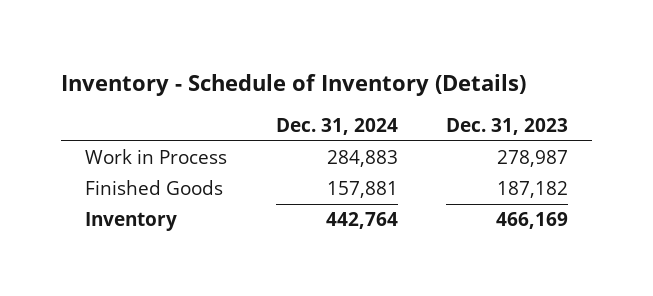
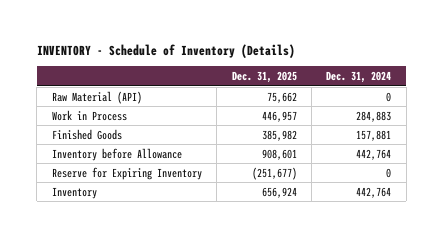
- Inventory - Schedule of Inventory (Details)
+ INVENTORY - Schedule of Inventory (Details)
- | Dec. 31, 2024 | Dec. 31, 2023
+ | Dec. 31, 2025 | Dec. 31, 2024
+ Raw Material (API) | 75,662 | 0
+ Inventory before Allowance | 908,601 | 442,764
+ Reserve for Expiring Inventory | (251,677) | 0

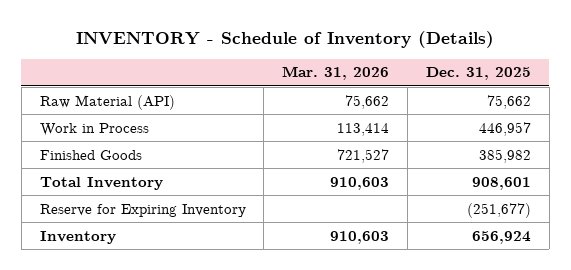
- | Dec. 31, 2025 | Dec. 31, 2024
+ | Mar. 31, 2026 | Dec. 31, 2025
- Inventory before Allowance | 908,601 | 442,764
+ Total Inventory | 910,603 | 908,601

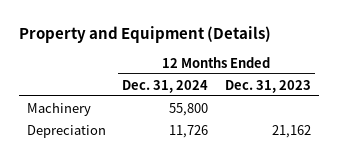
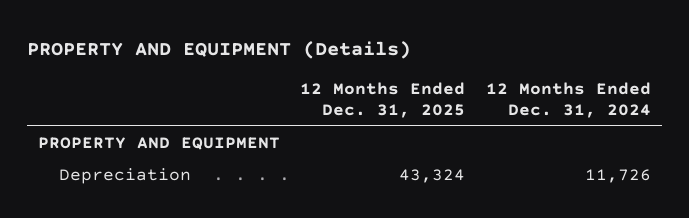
- Property and Equipment (Details)
+ PROPERTY AND EQUIPMENT (Details)
- | 12 Months Ended Dec. 31, 2024 | 12 Months Ended Dec. 31, 2023
+ | 12 Months Ended Dec. 31, 2025 | 12 Months Ended Dec. 31, 2024
- Machinery | 55,800 |
+ PROPERTY AND EQUIPMENT

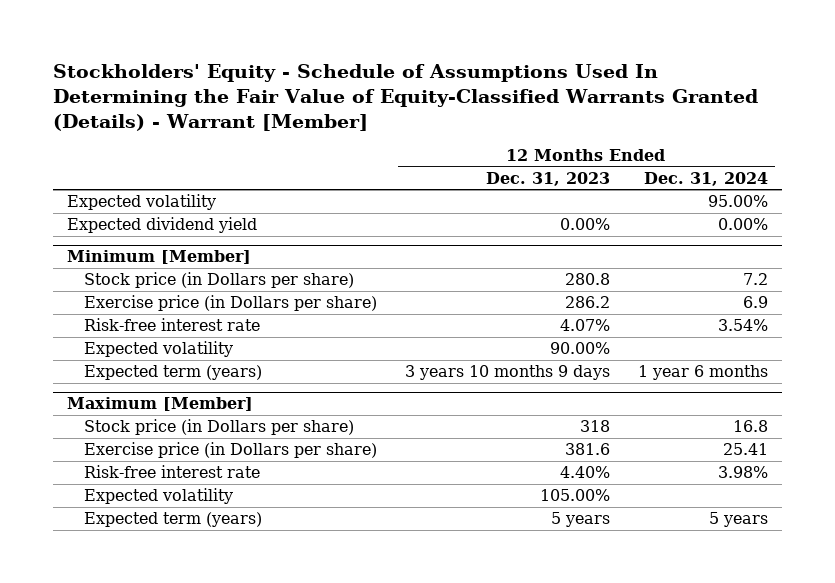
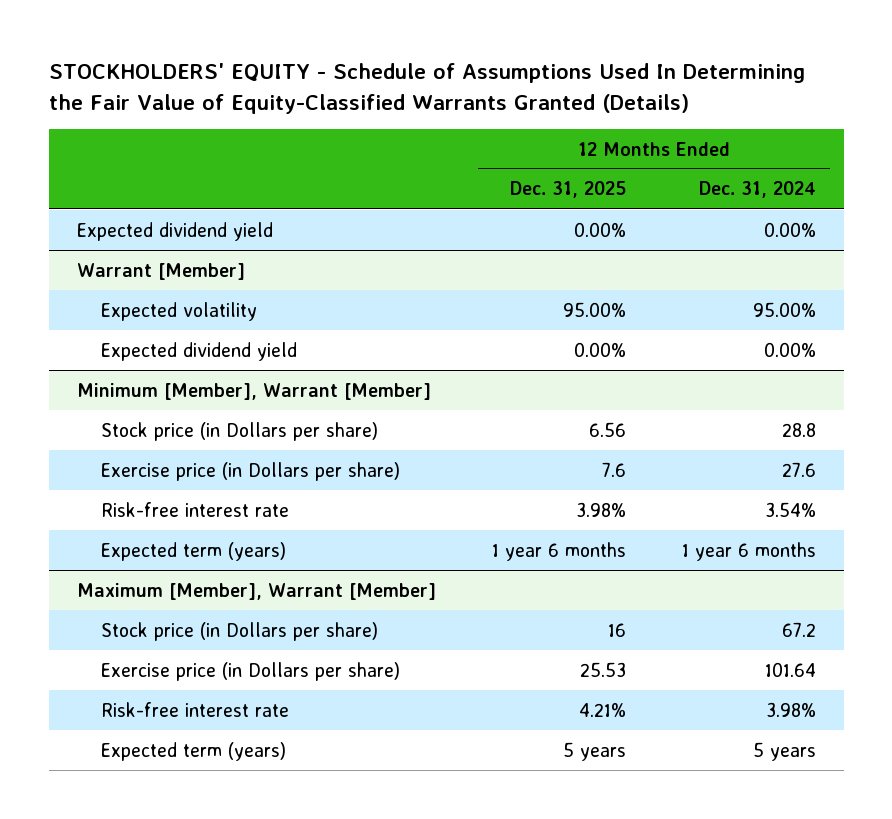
- Stockholders' Equity - Schedule of Assumptions Used In Determining the Fair Value of Equity-Classified Warrants Granted (Details) - Warrant [Member]
+ STOCKHOLDERS' EQUITY - Schedule of Assumptions Used In Determining the Fair Value of Equity-Classified Warrants Granted (Details)
- | 12 Months Ended Dec. 31, 2023 | 12 Months Ended Dec. 31, 2024
+ | 12 Months Ended Dec. 31, 2025 | 12 Months Ended Dec. 31, 2024
+ Expected dividend yield | 0.00% | 0.00%
+ Warrant [Member]
- Minimum [Member]
- Stock price (in Dollars per share) | 280.8 | 7.2
- Exercise price (in Dollars per share) | 286.2 | 6.9
+ Minimum [Member], Warrant [Member]
+ Stock price (in Dollars per share) | 6.56 | 28.8
+ Exercise price (in Dollars per share) | 7.6 | 27.6
- Expected volatility | 90.00% |
- Maximum [Member]
- Stock price (in Dollars per share) | 318 | 16.8
- Exercise price (in Dollars per share) | 381.6 | 25.41
+ Maximum [Member], Warrant [Member]
+ Stock price (in Dollars per share) | 16 | 67.2
+ Exercise price (in Dollars per share) | 25.53 | 101.64
- Expected volatility | 105.00% |

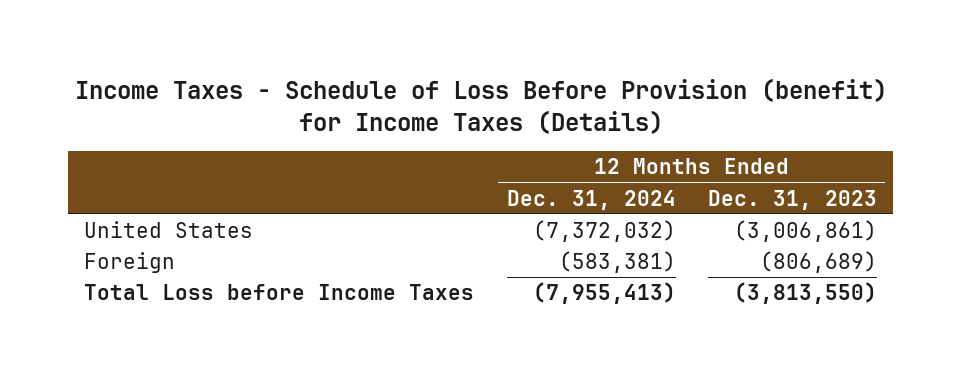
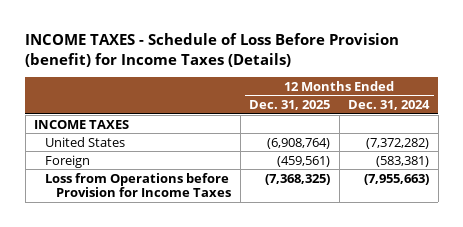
- Income Taxes - Schedule of Loss Before Provision (benefit) for Income Taxes (Details)
+ INCOME TAXES - Schedule of Loss Before Provision (benefit) for Income Taxes (Details)
- | 12 Months Ended Dec. 31, 2024 | 12 Months Ended Dec. 31, 2023
+ | 12 Months Ended Dec. 31, 2025 | 12 Months Ended Dec. 31, 2024
- United States | (7,372,032) | (3,006,861)
+ INCOME TAXES
+ United States | (6,908,764) | (7,372,282)
- Total Loss before Income Taxes | (7,955,413) | (3,813,550)
+ Loss from Operations before Provision for Income Taxes | (7,368,325) | (7,955,663)

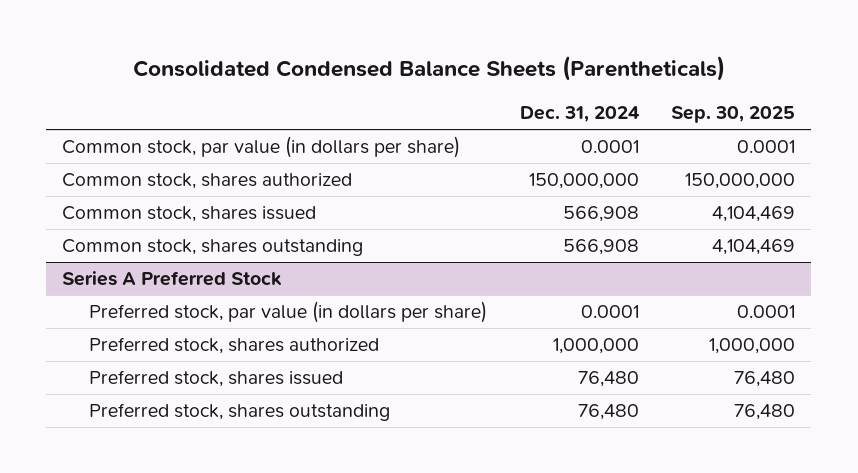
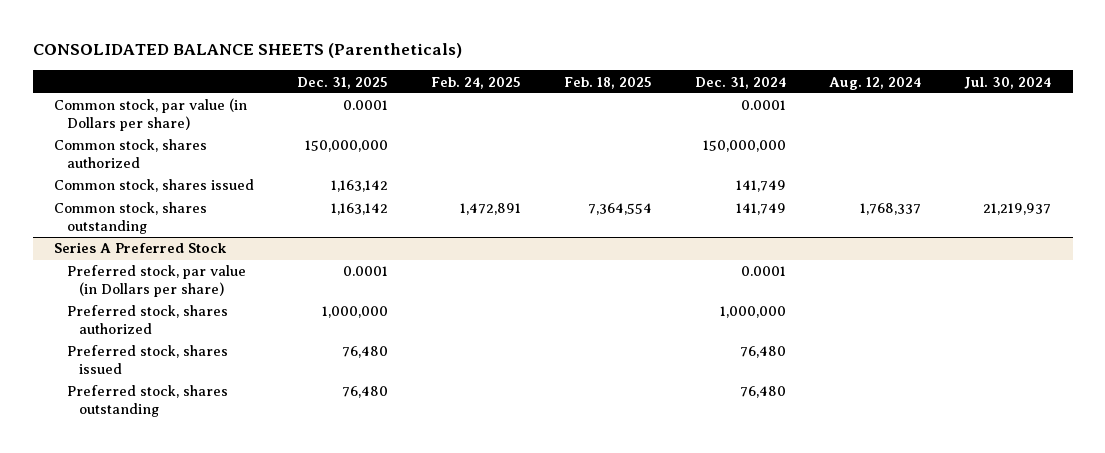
- Consolidated Condensed Balance Sheets (Parentheticals)
+ CONSOLIDATED BALANCE SHEETS (Parentheticals)
- | Dec. 31, 2024 | Sep. 30, 2025
+ | Dec. 31, 2025 | Feb. 24, 2025 | Feb. 18, 2025 | Dec. 31, 2024 | Aug. 12, 2024 | Jul. 30, 2024
- Common stock, par value (in dollars per share) | 0.0001 | 0.0001
+ Common stock, par value (in Dollars per share) | 0.0001 | | | 0.0001 | |
- Common stock, shares issued | 566,908 | 4,104,469
- Common stock, shares outstanding | 566,908 | 4,104,469
+ Common stock, shares issued | 1,163,142 | | | 141,749 | |
+ Common stock, shares outstanding | 1,163,142 | 1,472,891 | 7,364,554 | 141,749 | 1,768,337 | 21,219,937
@ Series A Preferred Stock
- Preferred stock, par value (in dollars per share) | 0.0001 | 0.0001
+ Preferred stock, par value (in Dollars per share) | 0.0001 | | | 0.0001 | |

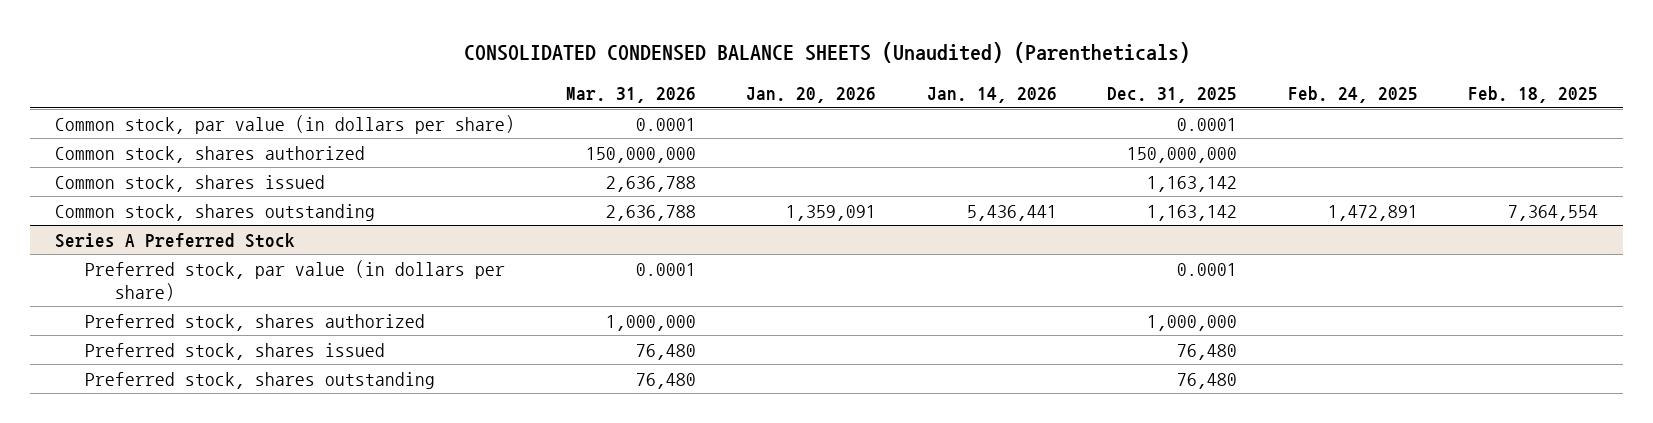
- CONSOLIDATED BALANCE SHEETS (Parentheticals)
+ CONSOLIDATED CONDENSED BALANCE SHEETS (Unaudited) (Parentheticals)
- | Dec. 31, 2025 | Feb. 24, 2025 | Feb. 18, 2025 | Dec. 31, 2024 | Aug. 12, 2024 | Jul. 30, 2024
+ | Mar. 31, 2026 | Jan. 20, 2026 | Jan. 14, 2026 | Dec. 31, 2025 | Feb. 24, 2025 | Feb. 18, 2025
- Common stock, par value (in Dollars per share) | 0.0001 | | | 0.0001 | |
+ Common stock, par value (in dollars per share) | 0.0001 | | | 0.0001 | |
@ Series A Preferred Stock
- Preferred stock, par value (in Dollars per share) | 0.0001 | | | 0.0001 | |
+ Preferred stock, par value (in dollars per share) | 0.0001 | | | 0.0001 | |

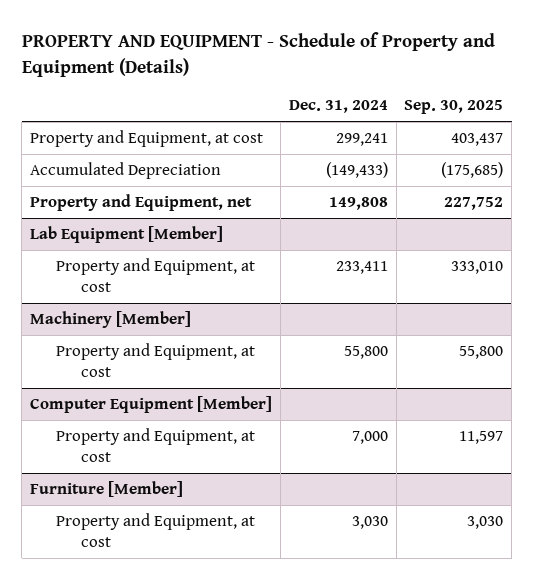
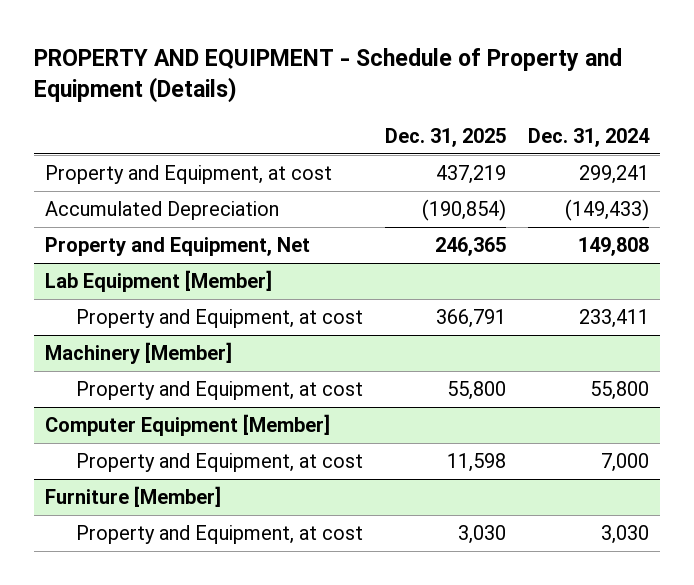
- | Dec. 31, 2024 | Sep. 30, 2025
+ | Dec. 31, 2025 | Dec. 31, 2024
- Property and Equipment, net | 149,808 | 227,752
+ Property and Equipment, Net | 246,365 | 149,808

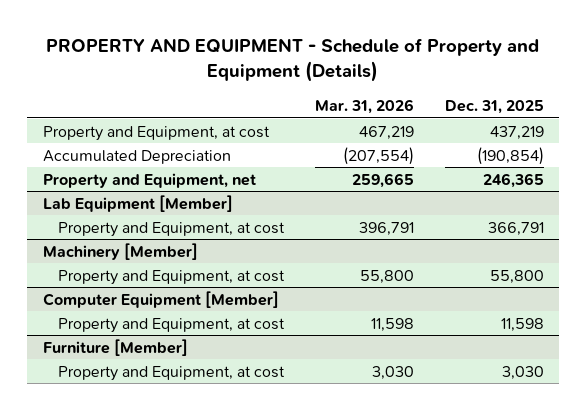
- | Dec. 31, 2025 | Dec. 31, 2024
+ | Mar. 31, 2026 | Dec. 31, 2025
- Property and Equipment, Net | 246,365 | 149,808
+ Property and Equipment, net | 259,665 | 246,365

